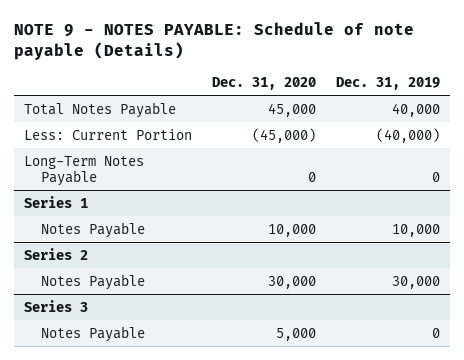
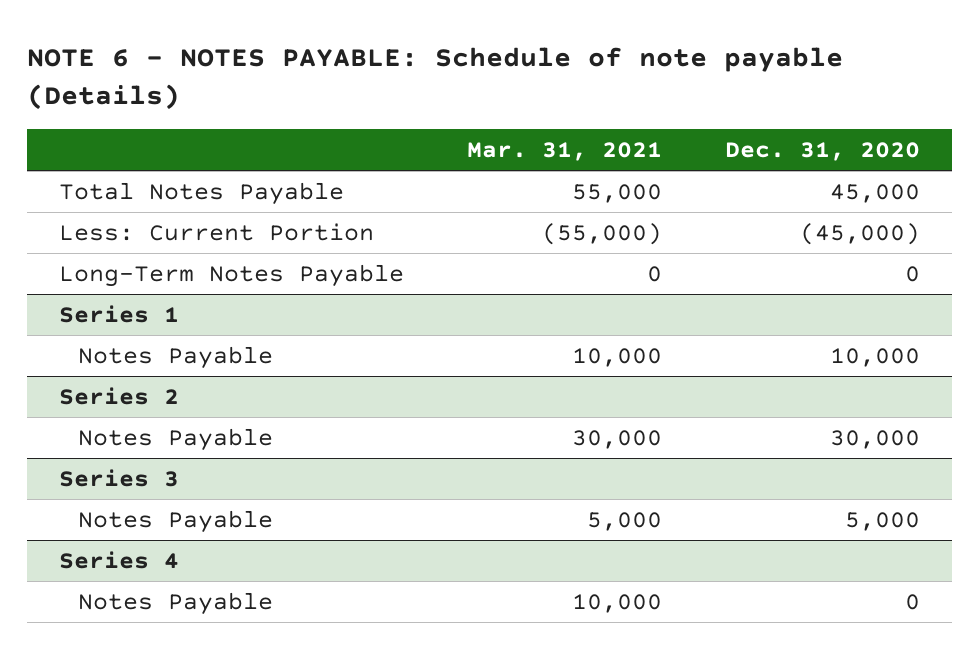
- NOTE 9 - NOTES PAYABLE: Schedule of note payable (Details)
+ NOTE 6 - NOTES PAYABLE: Schedule of note payable (Details)
- | Dec. 31, 2020 | Dec. 31, 2019
+ | Mar. 31, 2021 | Dec. 31, 2020
+ Series 4
+ Notes Payable | 10,000 | 0

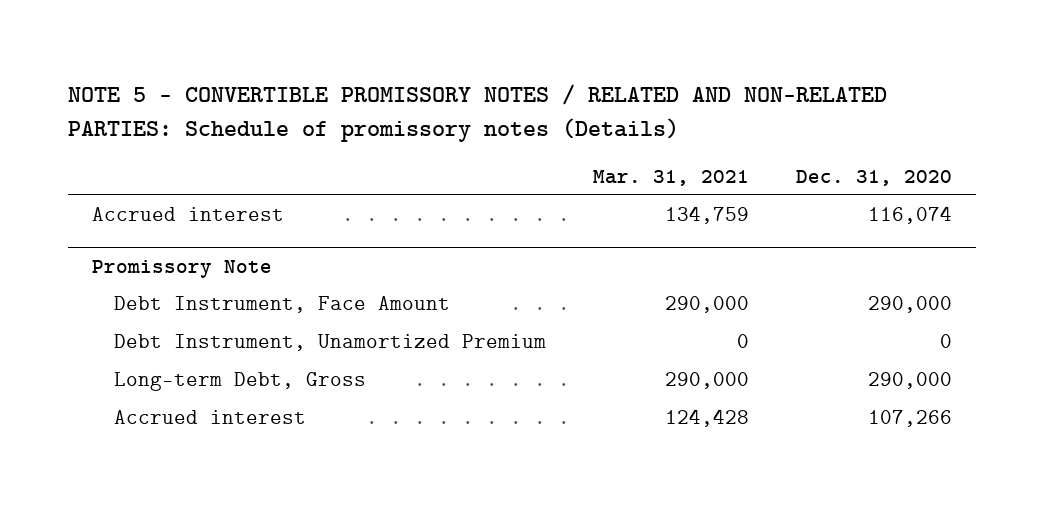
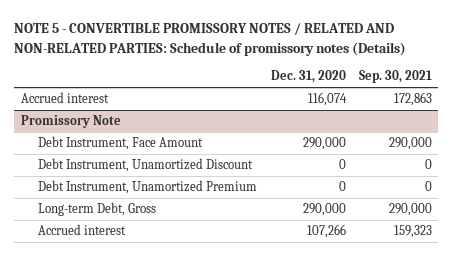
- | Mar. 31, 2021 | Dec. 31, 2020
+ | Dec. 31, 2020 | Sep. 30, 2021
@ Promissory Note
+ Debt Instrument, Unamortized Discount | 0 | 0

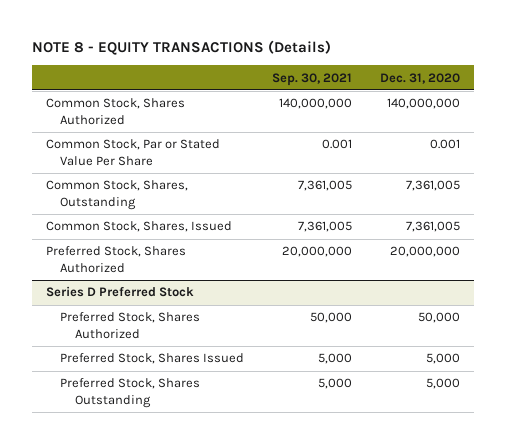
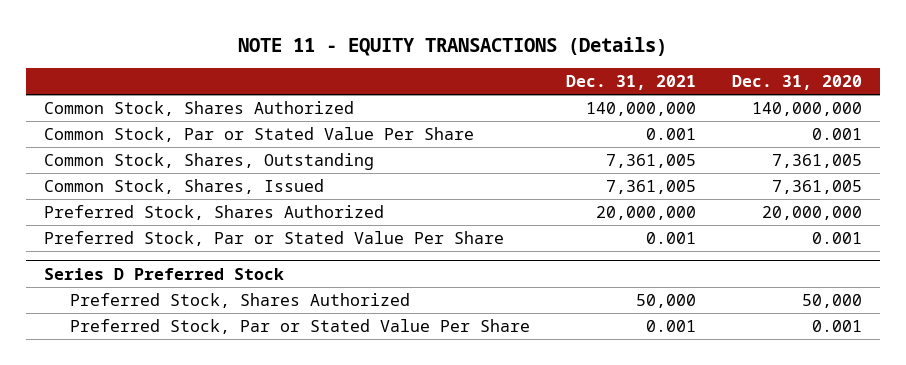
- NOTE 8 - EQUITY TRANSACTIONS (Details)
+ NOTE 11 - EQUITY TRANSACTIONS (Details)
- | Sep. 30, 2021 | Dec. 31, 2020
+ | Dec. 31, 2021 | Dec. 31, 2020
+ Preferred Stock, Par or Stated Value Per Share | 0.001 | 0.001
@ Series D Preferred Stock
- Preferred Stock, Shares Issued | 5,000 | 5,000
- Preferred Stock, Shares Outstanding | 5,000 | 5,000
+ Preferred Stock, Par or Stated Value Per Share | 0.001 | 0.001

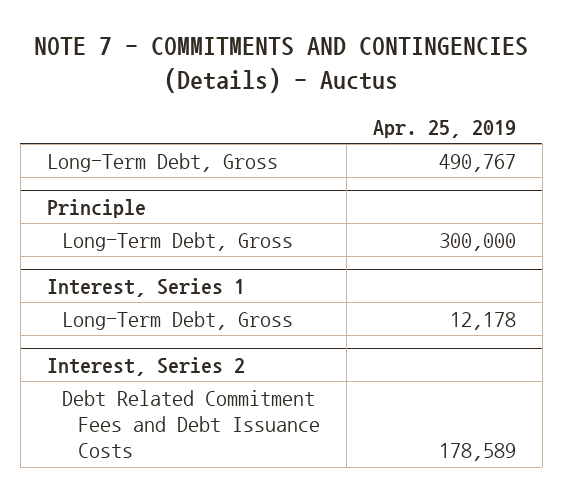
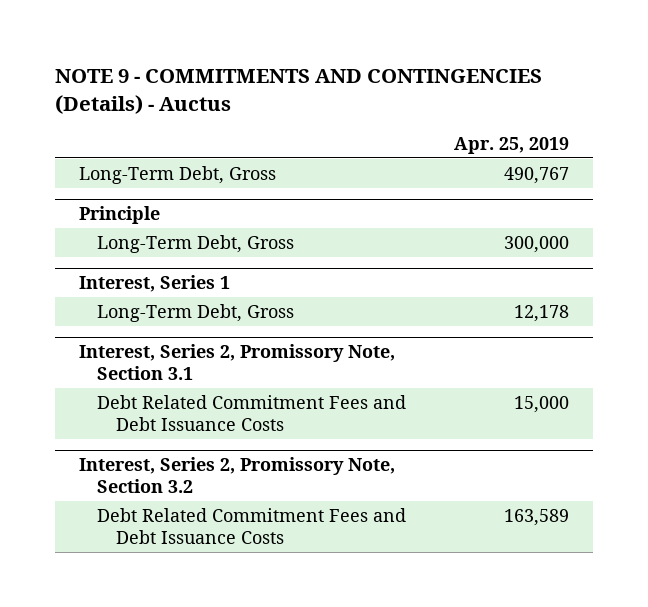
- NOTE 7 - COMMITMENTS AND CONTINGENCIES (Details) - Auctus
+ NOTE 9 - COMMITMENTS AND CONTINGENCIES (Details) - Auctus
- Interest, Series 2
- Debt Related Commitment Fees and Debt Issuance Costs | 178,589
+ Interest, Series 2, Promissory Note, Section 3.1
+ Debt Related Commitment Fees and Debt Issuance Costs | 15,000
+ Interest, Series 2, Promissory Note, Section 3.2
+ Debt Related Commitment Fees and Debt Issuance Costs | 163,589

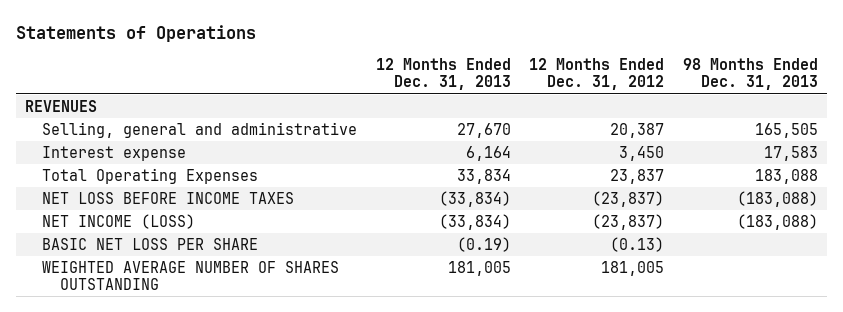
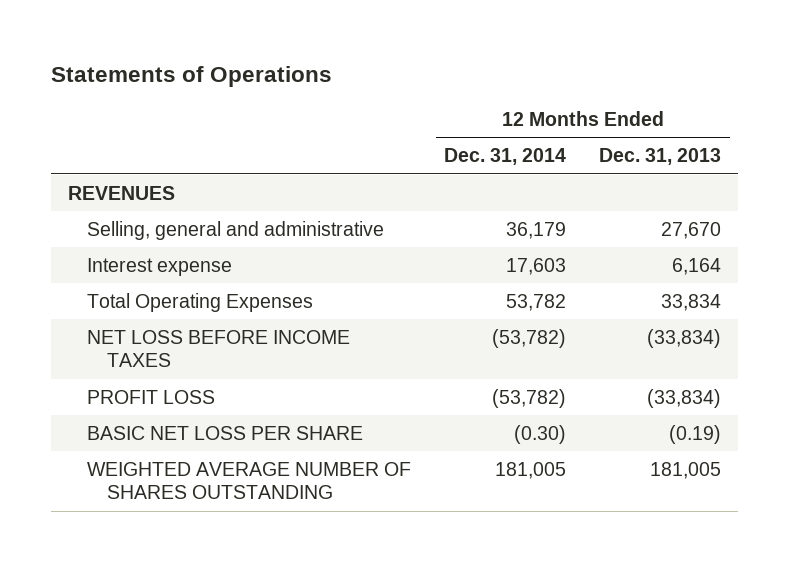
- | 12 Months Ended Dec. 31, 2013 | 12 Months Ended Dec. 31, 2012 | 98 Months Ended Dec. 31, 2013
+ | 12 Months Ended Dec. 31, 2014 | 12 Months Ended Dec. 31, 2013
- NET INCOME (LOSS) | (33,834) | (23,837) | (183,088)
+ PROFIT LOSS | (53,782) | (33,834)

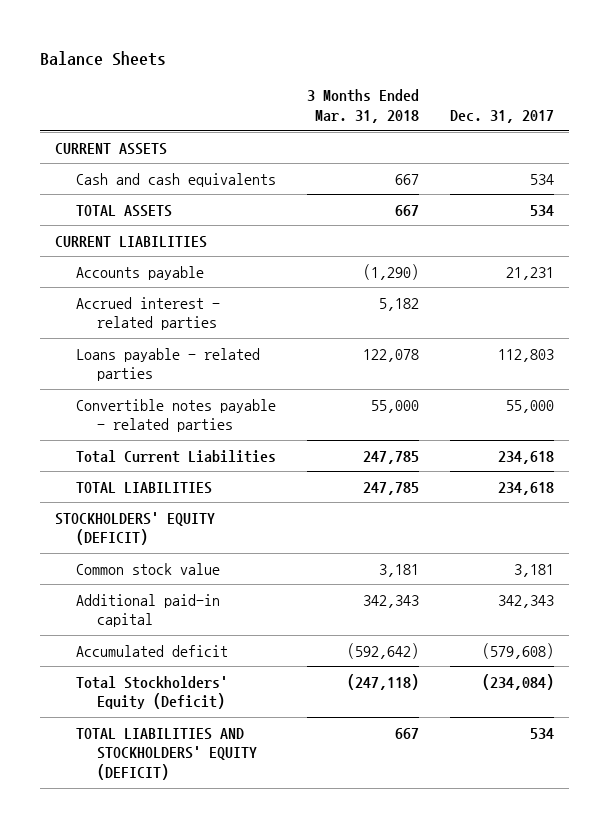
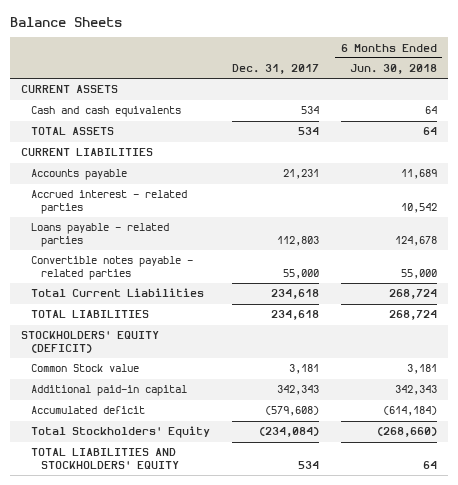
- | 3 Months Ended Mar. 31, 2018 | Dec. 31, 2017
+ | Dec. 31, 2017 | 6 Months Ended Jun. 30, 2018
- Common stock value | 3,181 | 3,181
+ Common Stock value | 3,181 | 3,181
- Total Stockholders' Equity (Deficit) | (247,118) | (234,084)
- TOTAL LIABILITIES AND STOCKHOLDERS' EQUITY (DEFICIT) | 667 | 534
+ Total Stockholders' Equity | (234,084) | (268,660)
+ TOTAL LIABILITIES AND STOCKHOLDERS' EQUITY | 534 | 64

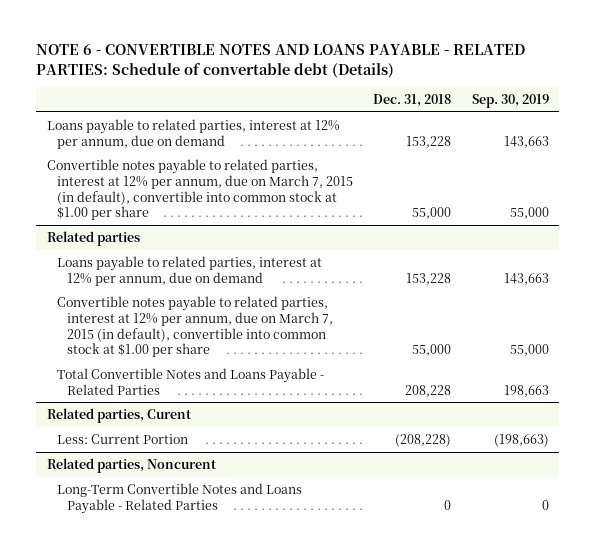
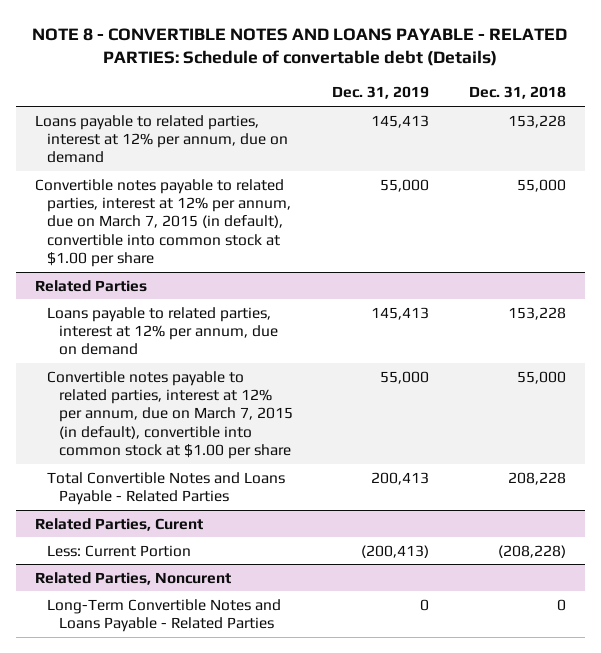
- NOTE 6 - CONVERTIBLE NOTES AND LOANS PAYABLE - RELATED PARTIES: Schedule of convertable debt (Details)
+ NOTE 8 - CONVERTIBLE NOTES AND LOANS PAYABLE - RELATED PARTIES: Schedule of convertable debt (Details)
- | Dec. 31, 2018 | Sep. 30, 2019
+ | Dec. 31, 2019 | Dec. 31, 2018
- Related parties
+ Related Parties
- Related parties, Curent
+ Related Parties, Curent
- Related parties, Noncurent
+ Related Parties, Noncurent

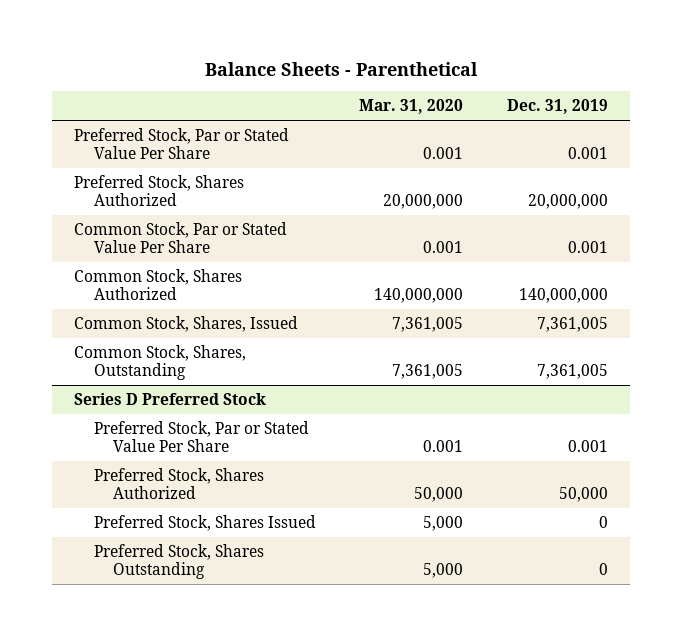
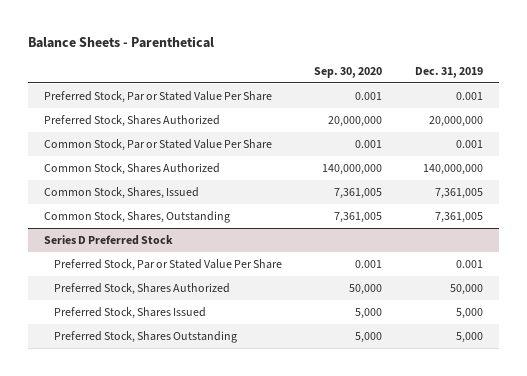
- | Mar. 31, 2020 | Dec. 31, 2019
+ | Sep. 30, 2020 | Dec. 31, 2019
@ Series D Preferred Stock
- Preferred Stock, Shares Issued | 5,000 | 0
- Preferred Stock, Shares Outstanding | 5,000 | 0
+ Preferred Stock, Shares Issued | 5,000 | 5,000
+ Preferred Stock, Shares Outstanding | 5,000 | 5,000

